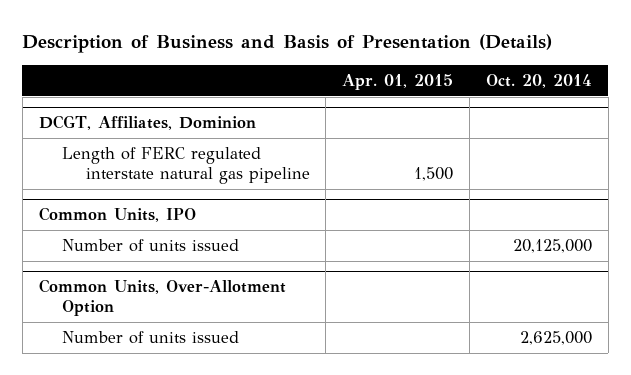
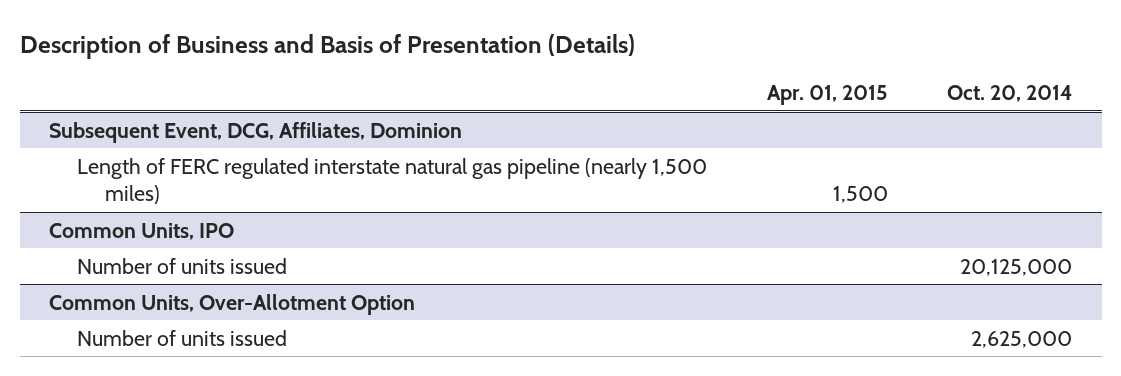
- DCGT, Affiliates, Dominion
- Length of FERC regulated interstate natural gas pipeline | 1,500 |
+ Subsequent Event, DCG, Affiliates, Dominion
+ Length of FERC regulated interstate natural gas pipeline (nearly 1,500 miles) | 1,500 |

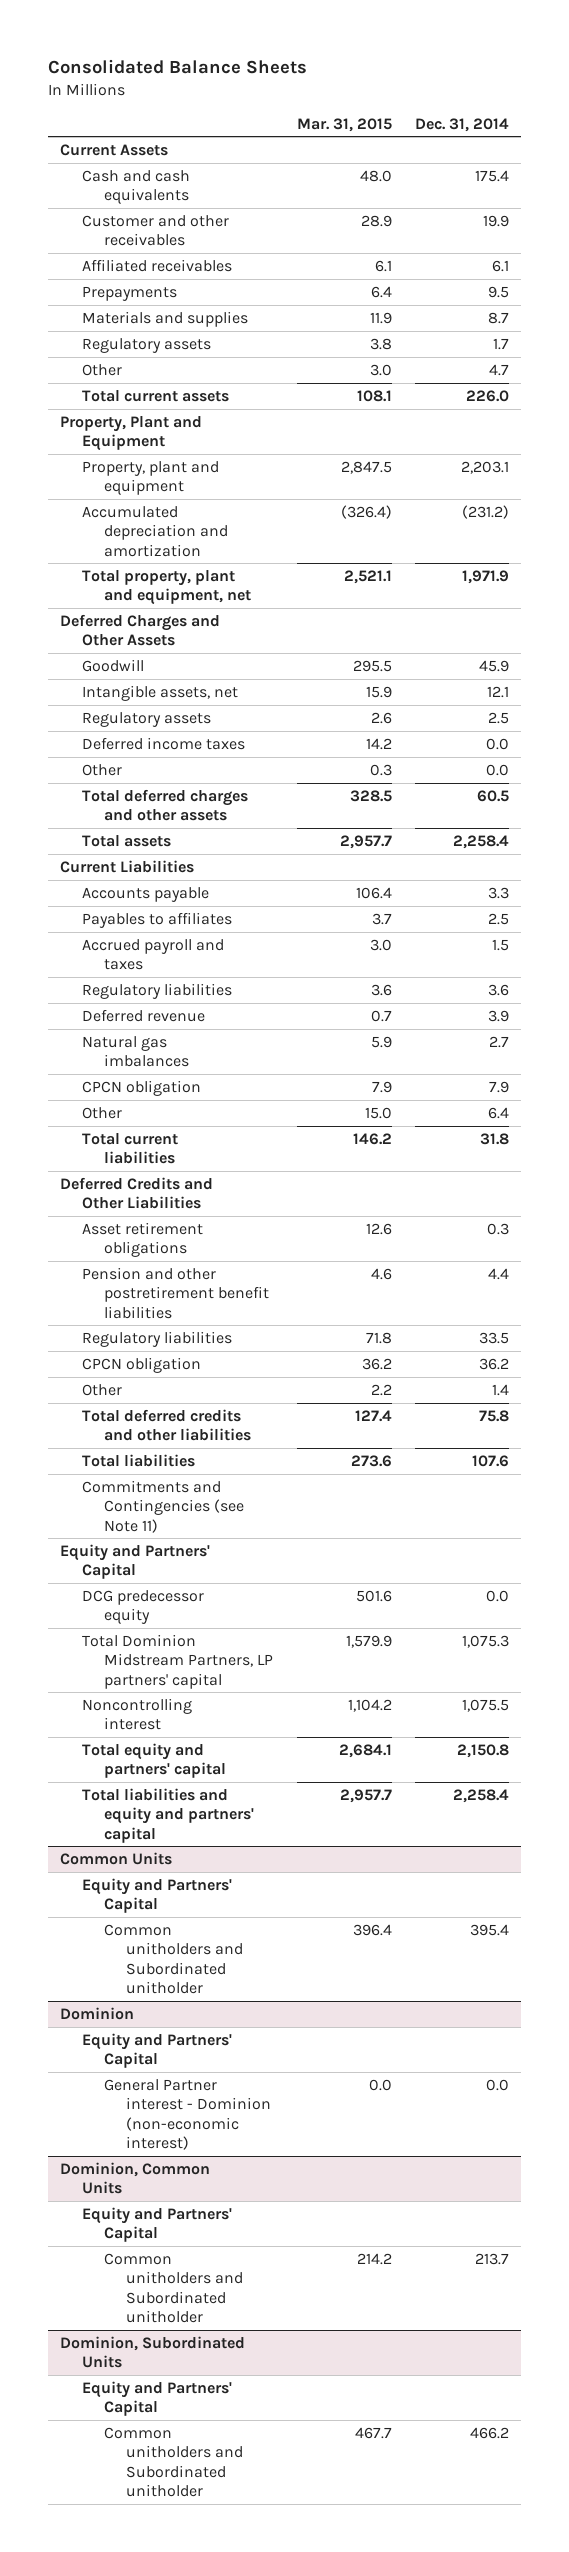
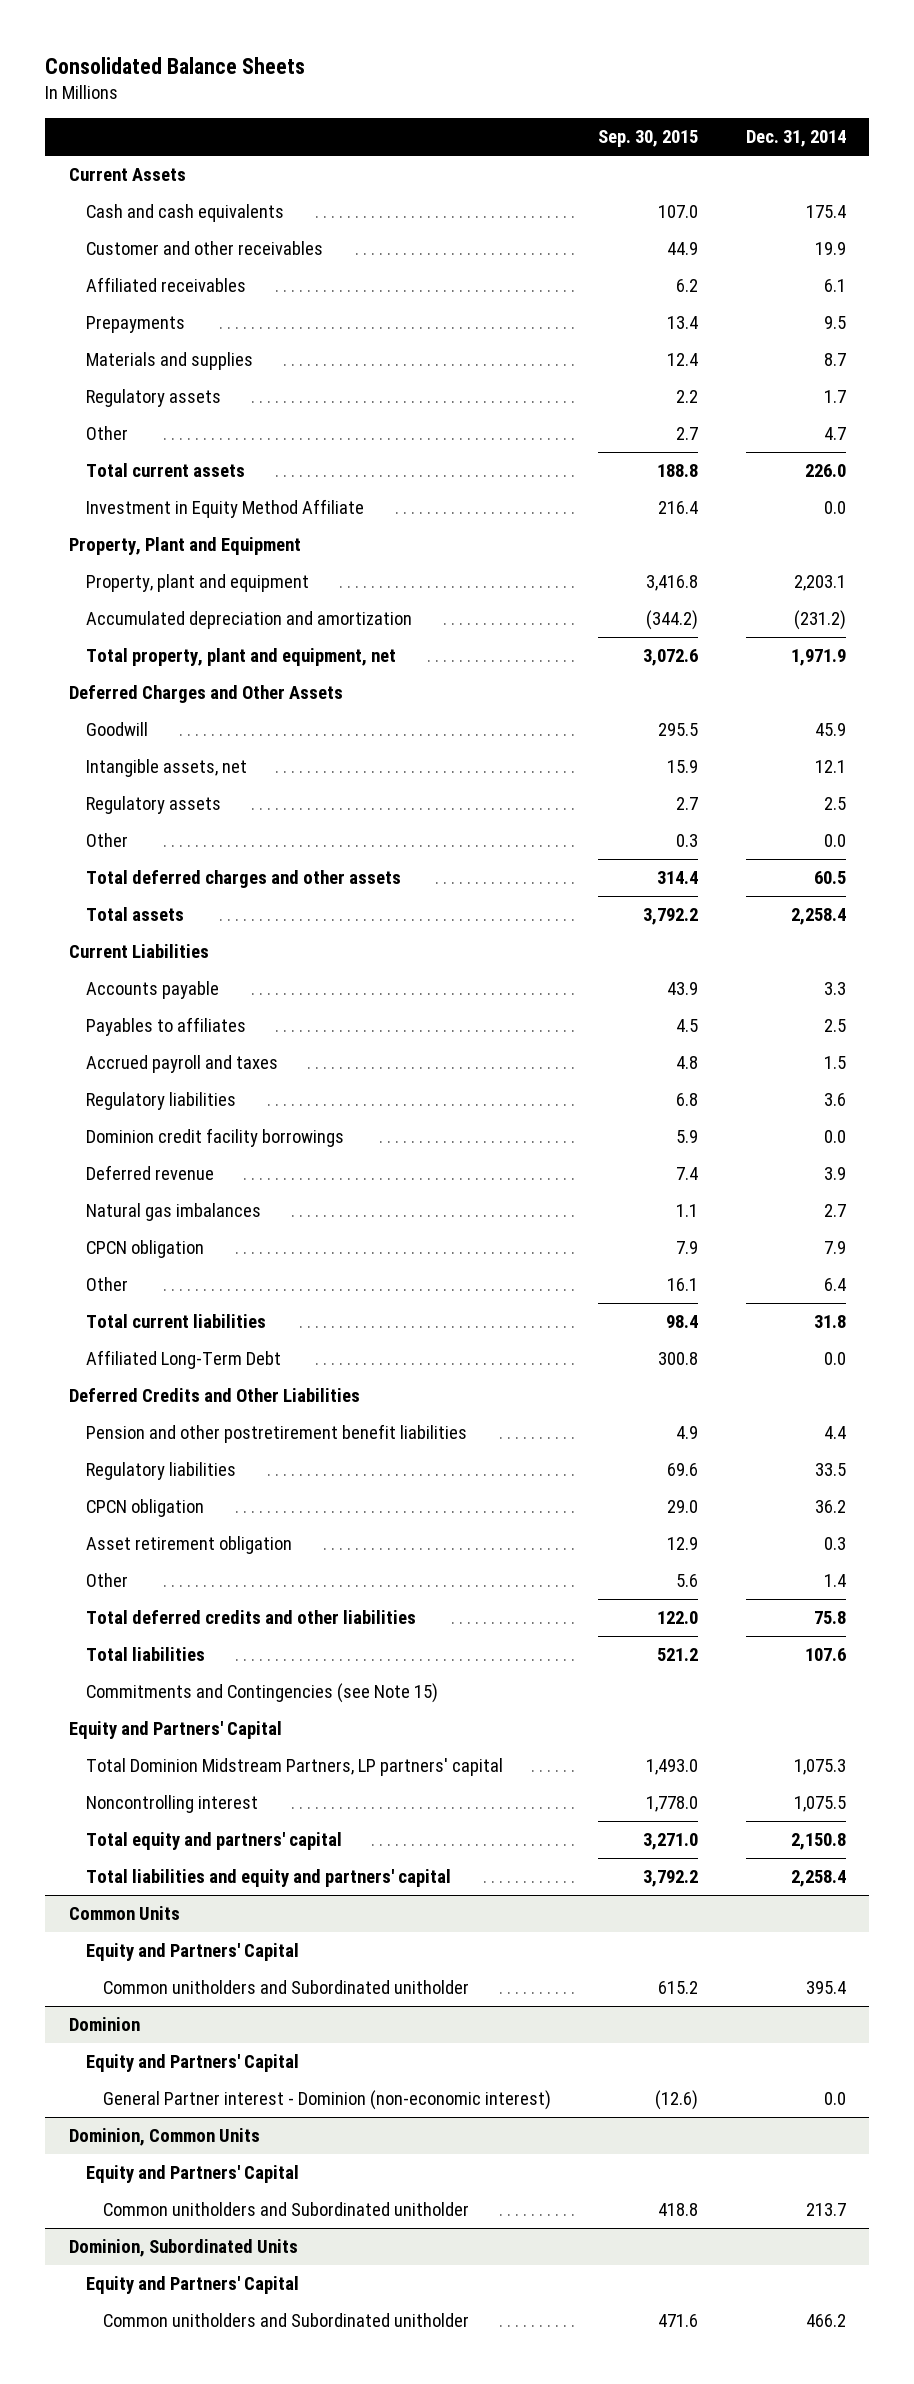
- | Mar. 31, 2015 | Dec. 31, 2014
+ | Sep. 30, 2015 | Dec. 31, 2014
+ Investment in Equity Method Affiliate | 216.4 | 0.0
- Deferred income taxes | 14.2 | 0.0
+ Dominion credit facility borrowings | 5.9 | 0.0
+ Affiliated Long-Term Debt | 300.8 | 0.0
- Asset retirement obligations | 12.6 | 0.3
+ Asset retirement obligation | 12.9 | 0.3
- Commitments and Contingencies (see Note 11)
+ Commitments and Contingencies (see Note 15)
- DCG predecessor equity | 501.6 | 0.0

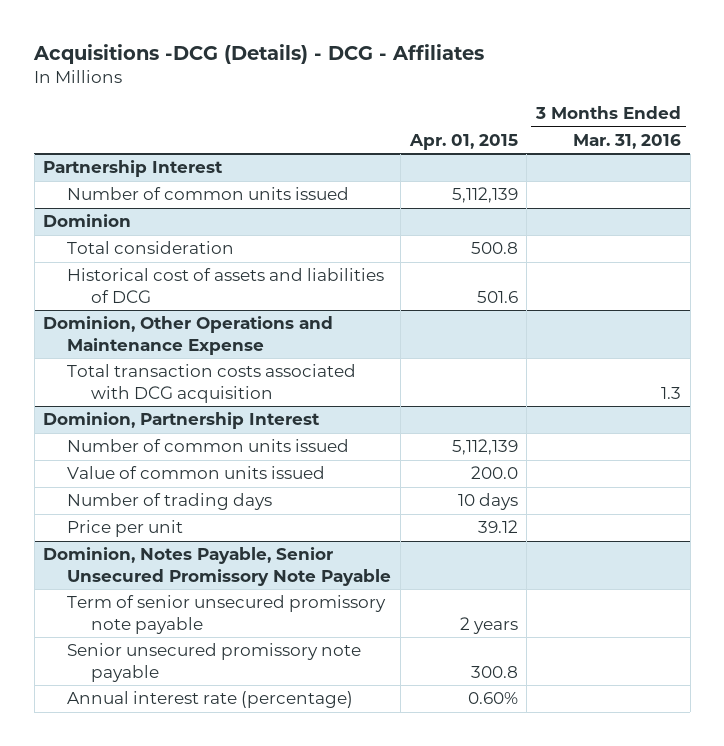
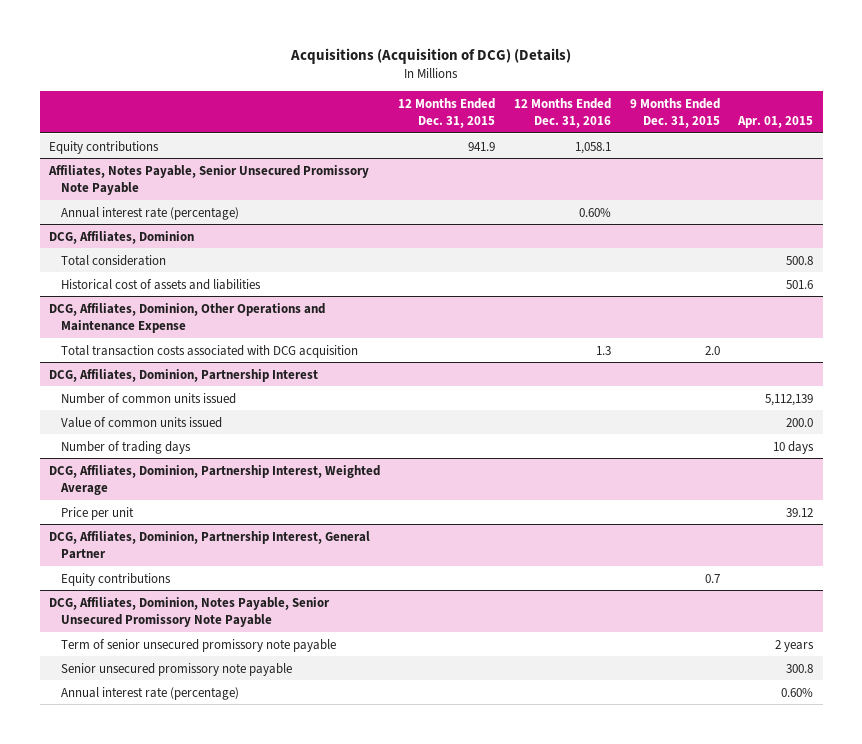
- Acquisitions -DCG (Details) - DCG - Affiliates
+ Acquisitions (Acquisition of DCG) (Details)
- | Apr. 01, 2015 | 3 Months Ended Mar. 31, 2016
+ | 12 Months Ended Dec. 31, 2015 | 12 Months Ended Dec. 31, 2016 | 9 Months Ended Dec. 31, 2015 | Apr. 01, 2015
- Partnership Interest
- Number of common units issued | 5,112,139 |
- Dominion
+ Equity contributions | 941.9 | 1,058.1 | |
+ Affiliates, Notes Payable, Senior Unsecured Promissory Note Payable
+ Annual interest rate (percentage) | | 0.60% | |
+ DCG, Affiliates, Dominion
- Historical cost of assets and liabilities of DCG | 501.6 |
- Dominion, Other Operations and Maintenance Expense
+ Historical cost of assets and liabilities | | | | 501.6
+ DCG, Affiliates, Dominion, Other Operations and Maintenance Expense
- Dominion, Partnership Interest
+ DCG, Affiliates, Dominion, Partnership Interest
+ DCG, Affiliates, Dominion, Partnership Interest, Weighted Average
- Dominion, Notes Payable, Senior Unsecured Promissory Note Payable
+ DCG, Affiliates, Dominion, Partnership Interest, General Partner
+ Equity contributions | | | 0.7 |
+ DCG, Affiliates, Dominion, Notes Payable, Senior Unsecured Promissory Note Payable

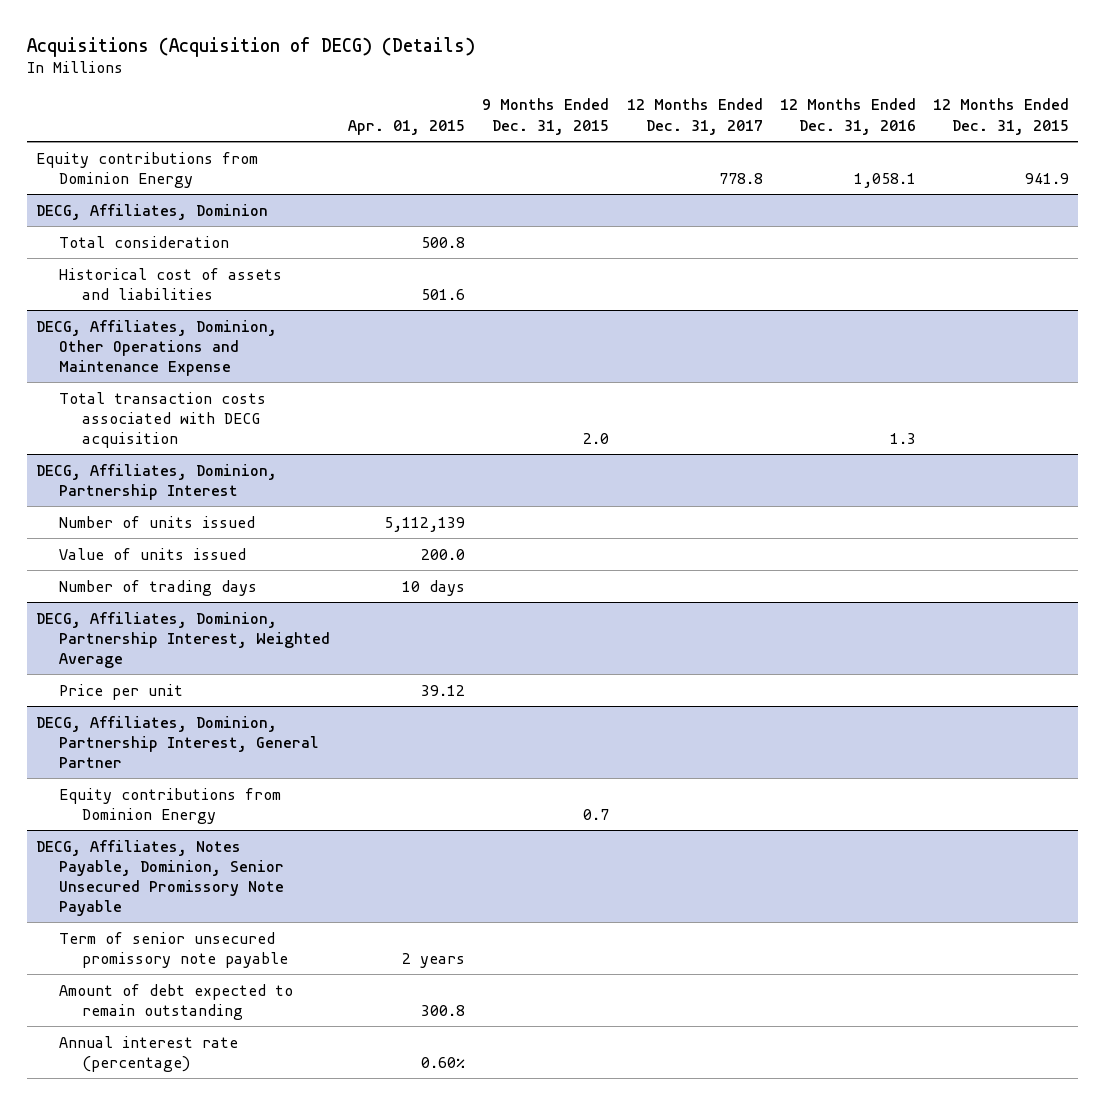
- Acquisitions (Acquisition of DCG) (Details)
+ Acquisitions (Acquisition of DECG) (Details)
- | 12 Months Ended Dec. 31, 2015 | 12 Months Ended Dec. 31, 2016 | 9 Months Ended Dec. 31, 2015 | Apr. 01, 2015
+ | Apr. 01, 2015 | 9 Months Ended Dec. 31, 2015 | 12 Months Ended Dec. 31, 2017 | 12 Months Ended Dec. 31, 2016 | 12 Months Ended Dec. 31, 2015
- Equity contributions | 941.9 | 1,058.1 | |
- Affiliates, Notes Payable, Senior Unsecured Promissory Note Payable
- Annual interest rate (percentage) | | 0.60% | |
- DCG, Affiliates, Dominion
+ Equity contributions from Dominion Energy | | | 778.8 | 1,058.1 | 941.9
+ DECG, Affiliates, Dominion
- DCG, Affiliates, Dominion, Other Operations and Maintenance Expense
- Total transaction costs associated with DCG acquisition | | 1.3 | 2.0 |
- DCG, Affiliates, Dominion, Partnership Interest
- Number of common units issued | | | | 5,112,139
- Value of common units issued | | | | 200.0
+ DECG, Affiliates, Dominion, Other Operations and Maintenance Expense
+ Total transaction costs associated with DECG acquisition | | 2.0 | | 1.3 |
+ DECG, Affiliates, Dominion, Partnership Interest
+ Number of units issued | 5,112,139 | | | |
+ Value of units issued | 200.0 | | | |
- DCG, Affiliates, Dominion, Partnership Interest, Weighted Average
+ DECG, Affiliates, Dominion, Partnership Interest, Weighted Average
- DCG, Affiliates, Dominion, Partnership Interest, General Partner
- Equity contributions | | | 0.7 |
- DCG, Affiliates, Dominion, Notes Payable, Senior Unsecured Promissory Note Payable
+ DECG, Affiliates, Dominion, Partnership Interest, General Partner
+ Equity contributions from Dominion Energy | | 0.7 | | |
+ DECG, Affiliates, Notes Payable, Dominion, Senior Unsecured Promissory Note Payable
- Senior unsecured promissory note payable | | | | 300.8
+ Amount of debt expected to remain outstanding | 300.8 | | | |

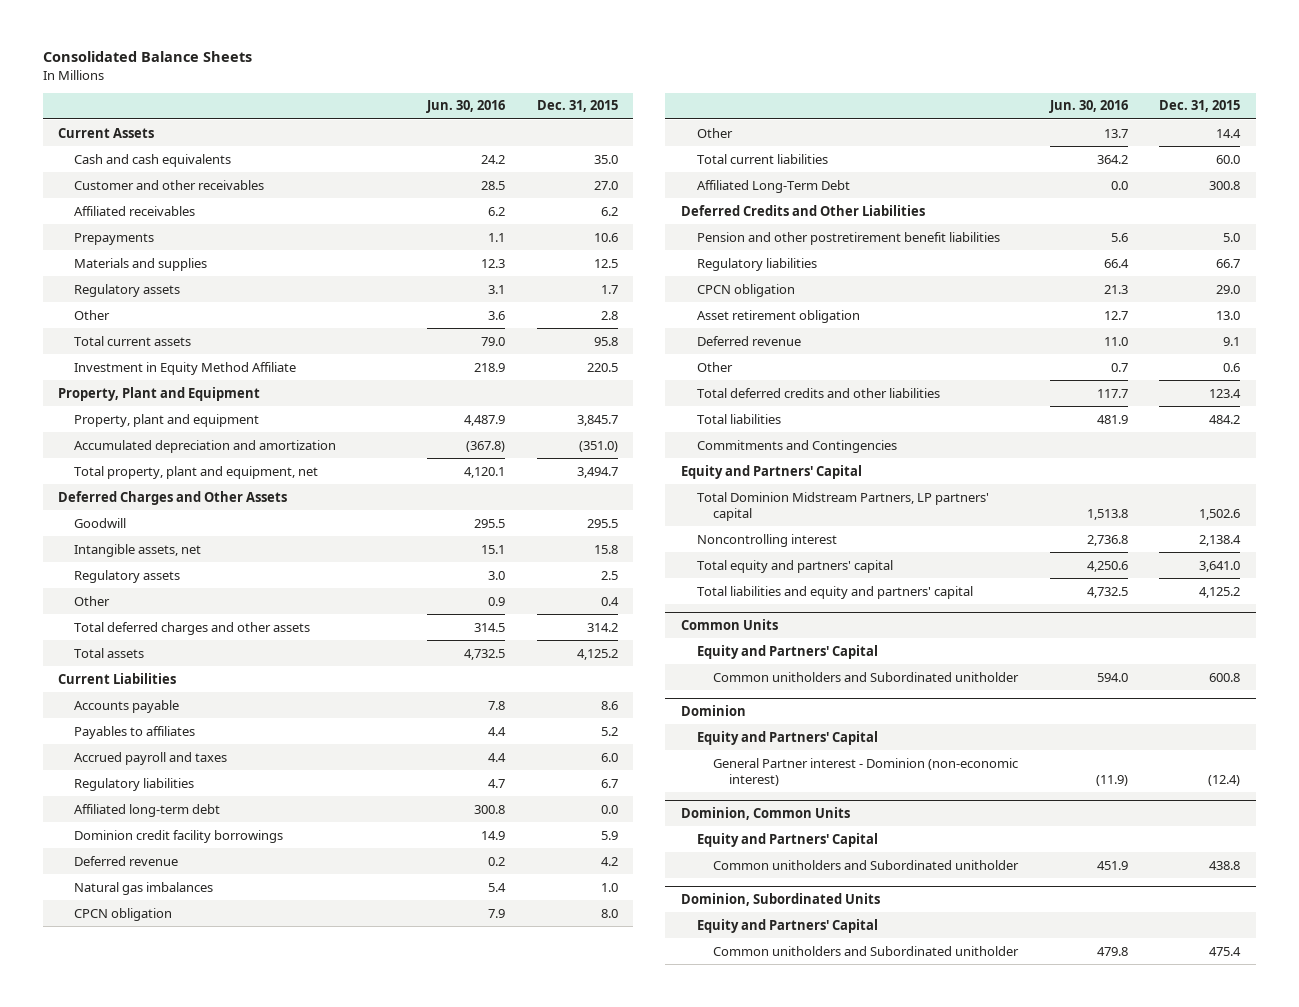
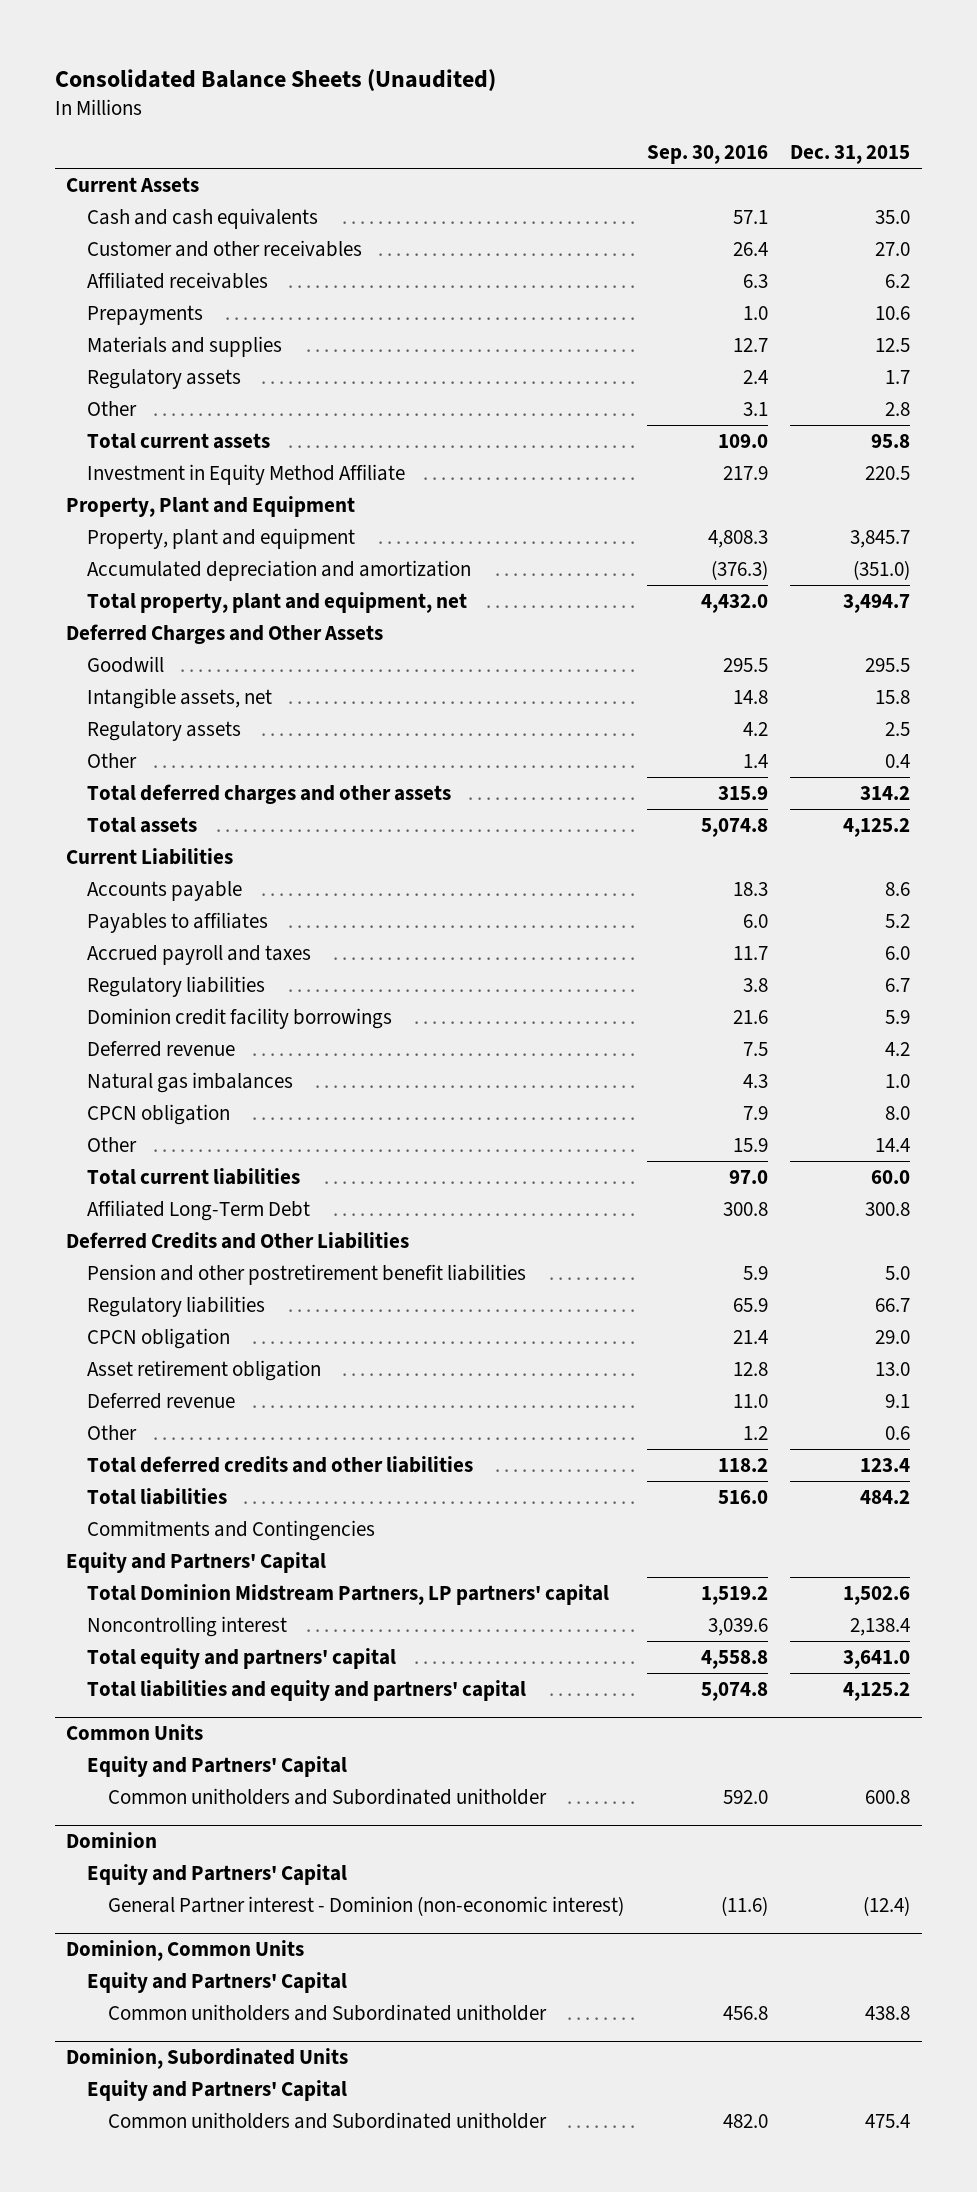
- Consolidated Balance Sheets
+ Consolidated Balance Sheets (Unaudited)
- | Jun. 30, 2016 | Dec. 31, 2015
+ | Sep. 30, 2016 | Dec. 31, 2015
- Affiliated long-term debt | 300.8 | 0.0

